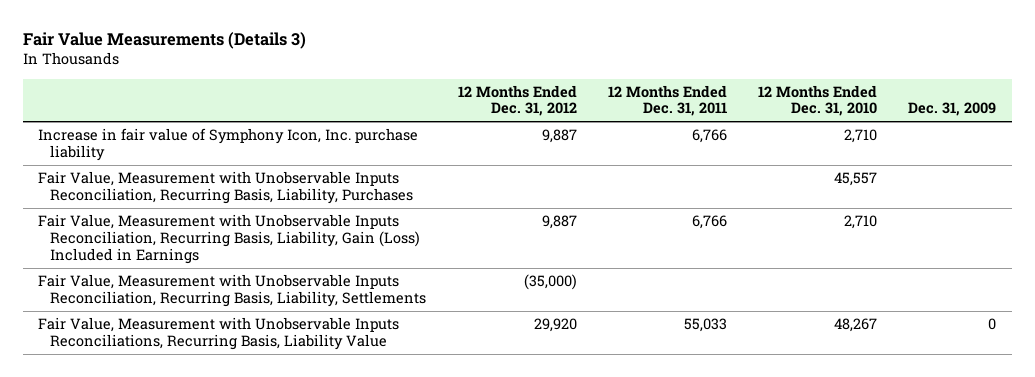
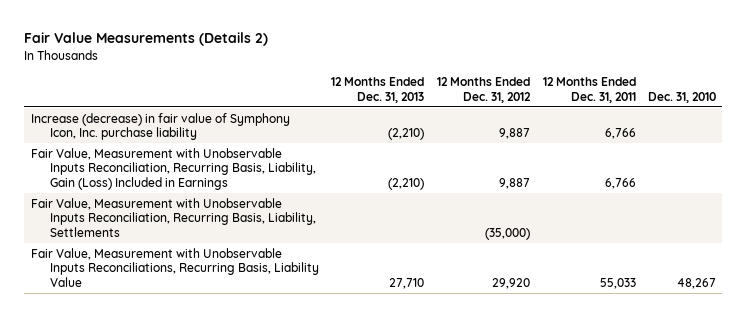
- Fair Value Measurements (Details 3)
+ Fair Value Measurements (Details 2)
- | 12 Months Ended Dec. 31, 2012 | 12 Months Ended Dec. 31, 2011 | 12 Months Ended Dec. 31, 2010 | Dec. 31, 2009
+ | 12 Months Ended Dec. 31, 2013 | 12 Months Ended Dec. 31, 2012 | 12 Months Ended Dec. 31, 2011 | Dec. 31, 2010
- Increase in fair value of Symphony Icon, Inc. purchase liability | 9,887 | 6,766 | 2,710 |
- Fair Value, Measurement with Unobservable Inputs Reconciliation, Recurring Basis, Liability, Purchases | | | 45,557 |
+ Increase (decrease) in fair value of Symphony Icon, Inc. purchase liability | (2,210) | 9,887 | 6,766 |

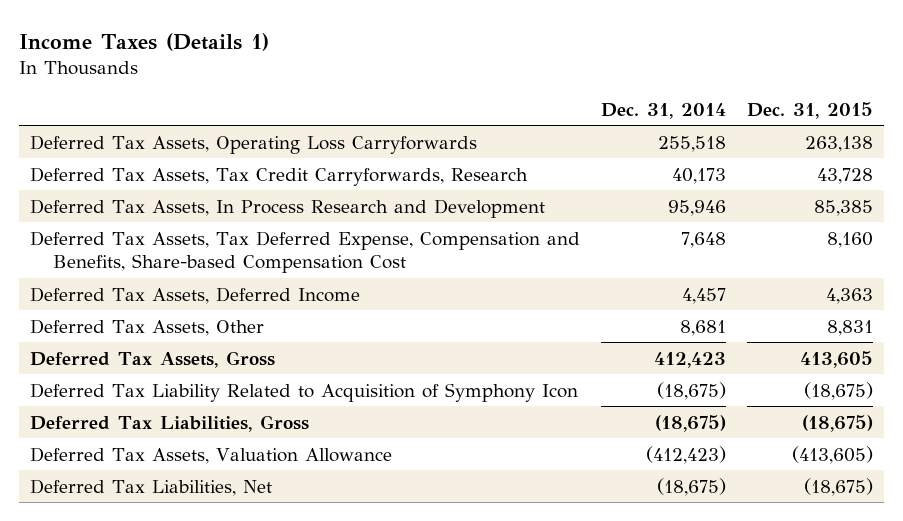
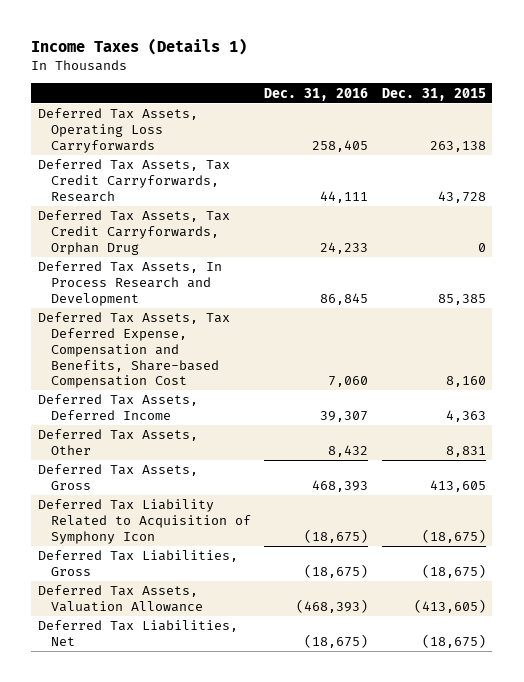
- | Dec. 31, 2014 | Dec. 31, 2015
+ | Dec. 31, 2016 | Dec. 31, 2015
+ Deferred Tax Assets, Tax Credit Carryforwards, Orphan Drug | 24,233 | 0

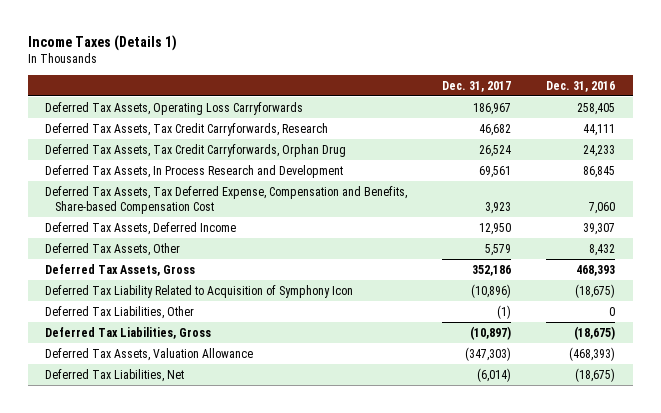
- | Dec. 31, 2016 | Dec. 31, 2015
+ | Dec. 31, 2017 | Dec. 31, 2016
+ Deferred Tax Liabilities, Other | (1) | 0

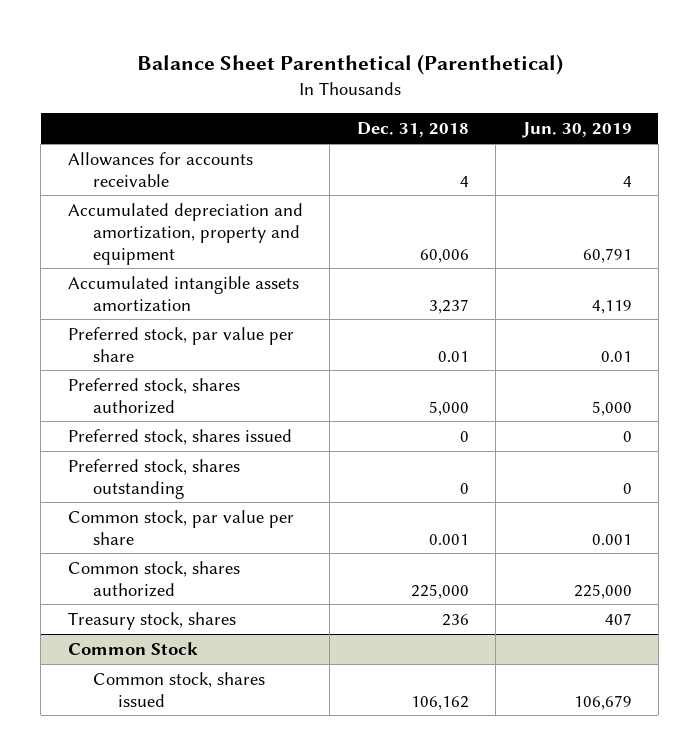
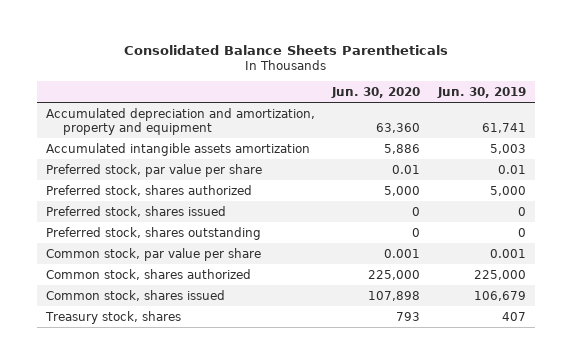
- Balance Sheet Parenthetical (Parenthetical)
+ Consolidated Balance Sheets Parentheticals
- | Dec. 31, 2018 | Jun. 30, 2019
+ | Jun. 30, 2020 | Jun. 30, 2019
- Allowances for accounts receivable | 4 | 4
- Accumulated depreciation and amortization, property and equipment | 60,006 | 60,791
- Accumulated intangible assets amortization | 3,237 | 4,119
+ Accumulated depreciation and amortization, property and equipment | 63,360 | 61,741
+ Accumulated intangible assets amortization | 5,886 | 5,003
- Common Stock
moved down: Treasury stock, shares | 793 | 407

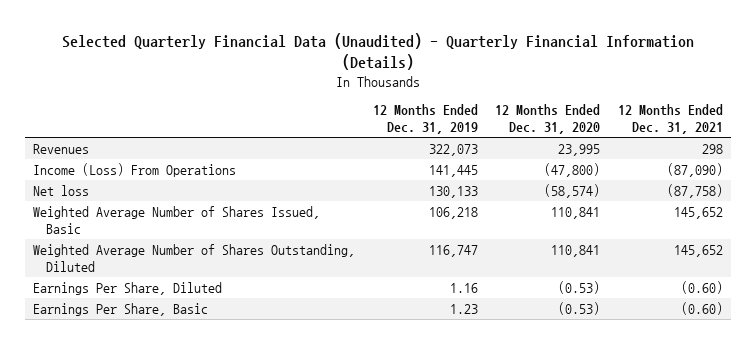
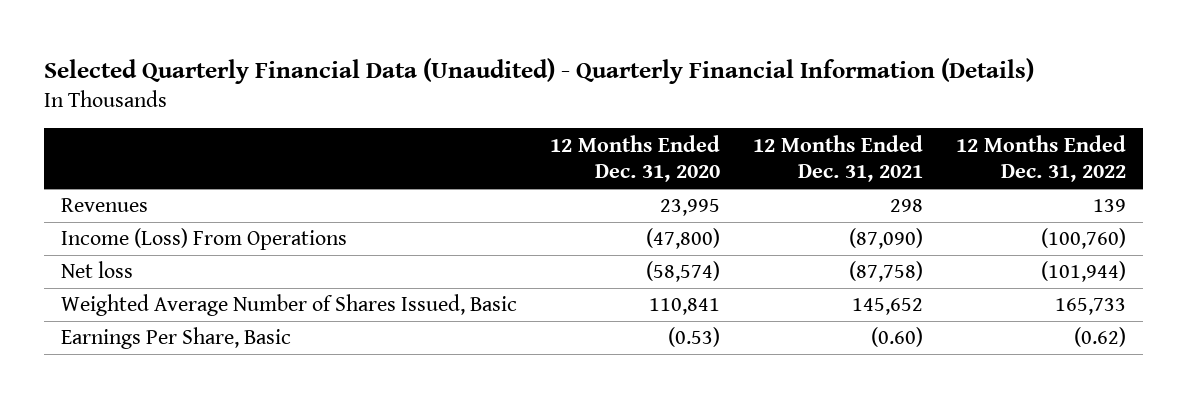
- | 12 Months Ended Dec. 31, 2019 | 12 Months Ended Dec. 31, 2020 | 12 Months Ended Dec. 31, 2021
+ | 12 Months Ended Dec. 31, 2020 | 12 Months Ended Dec. 31, 2021 | 12 Months Ended Dec. 31, 2022
- Weighted Average Number of Shares Outstanding, Diluted | 116,747 | 110,841 | 145,652
- Earnings Per Share, Diluted | 1.16 | (0.53) | (0.60)

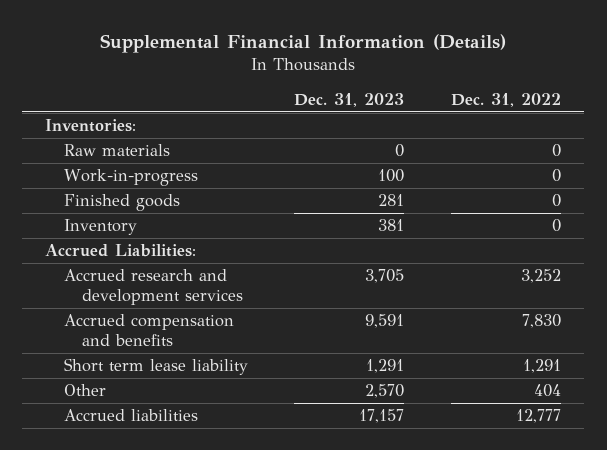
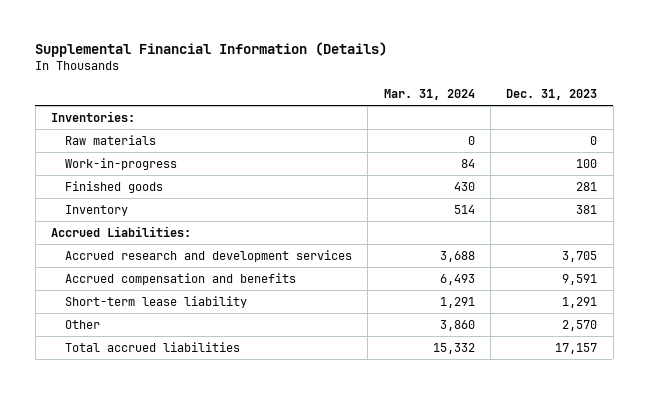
- | Dec. 31, 2023 | Dec. 31, 2022
+ | Mar. 31, 2024 | Dec. 31, 2023
- Short term lease liability | 1,291 | 1,291
+ Short-term lease liability | 1,291 | 1,291
- Accrued liabilities | 17,157 | 12,777
+ Total accrued liabilities | 15,332 | 17,157

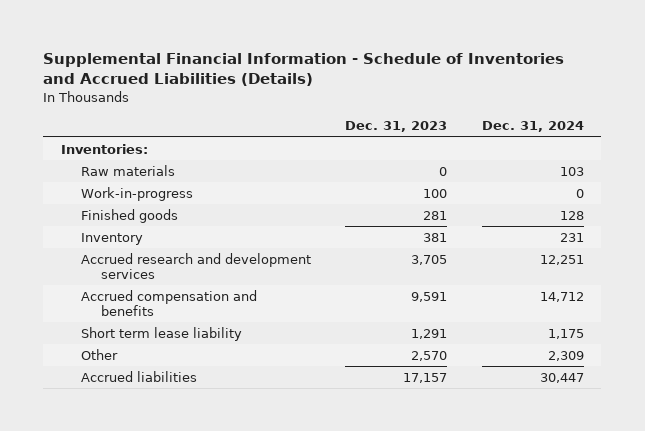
- Supplemental Financial Information (Details)
+ Supplemental Financial Information - Schedule of Inventories and Accrued Liabilities (Details)
- | Mar. 31, 2024 | Dec. 31, 2023
+ | Dec. 31, 2023 | Dec. 31, 2024
- Accrued Liabilities:
- Short-term lease liability | 1,291 | 1,291
+ Short term lease liability | 1,291 | 1,175
- Total accrued liabilities | 15,332 | 17,157
+ Accrued liabilities | 17,157 | 30,447

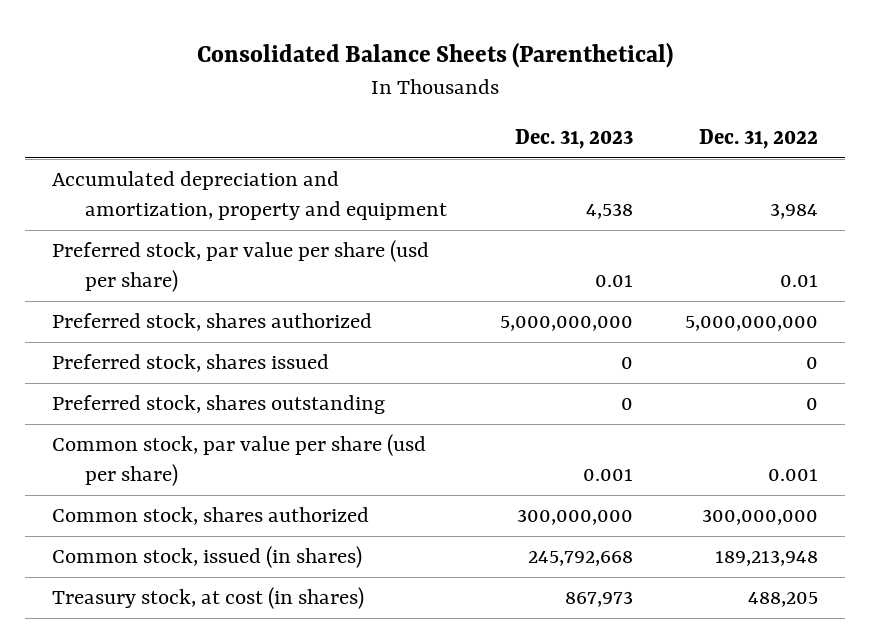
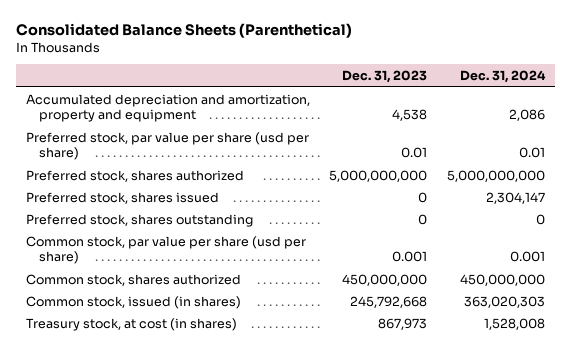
- | Dec. 31, 2023 | Dec. 31, 2022
+ | Dec. 31, 2023 | Dec. 31, 2024
- Common stock, shares authorized | 300,000,000 | 300,000,000
+ Common stock, shares authorized | 450,000,000 | 450,000,000

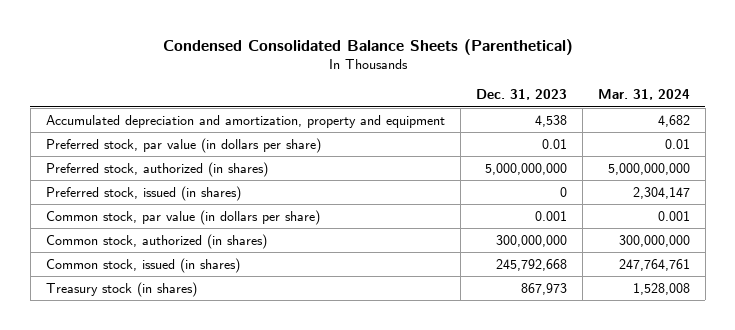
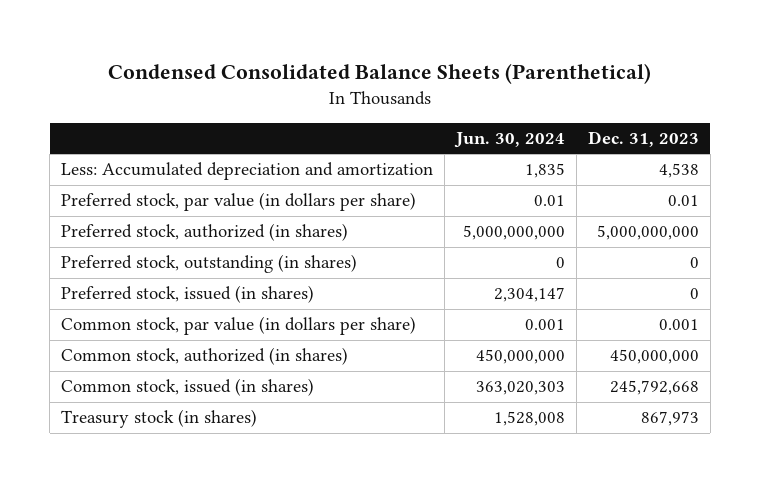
- | Dec. 31, 2023 | Mar. 31, 2024
+ | Jun. 30, 2024 | Dec. 31, 2023
- Accumulated depreciation and amortization, property and equipment | 4,538 | 4,682
+ Less: Accumulated depreciation and amortization | 1,835 | 4,538
+ Preferred stock, outstanding (in shares) | 0 | 0
- Common stock, authorized (in shares) | 300,000,000 | 300,000,000
+ Common stock, authorized (in shares) | 450,000,000 | 450,000,000

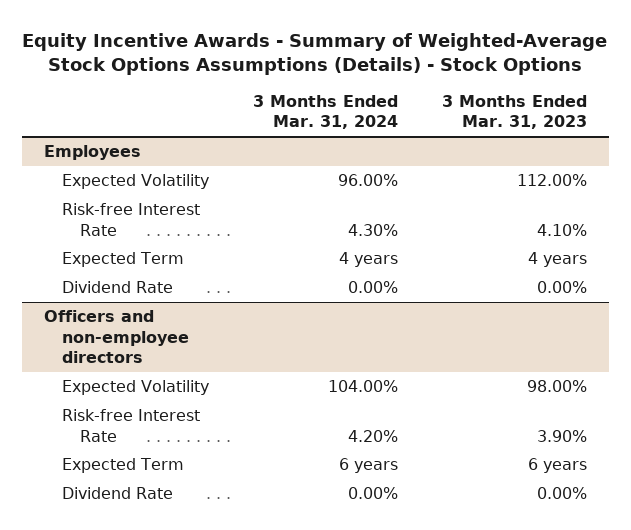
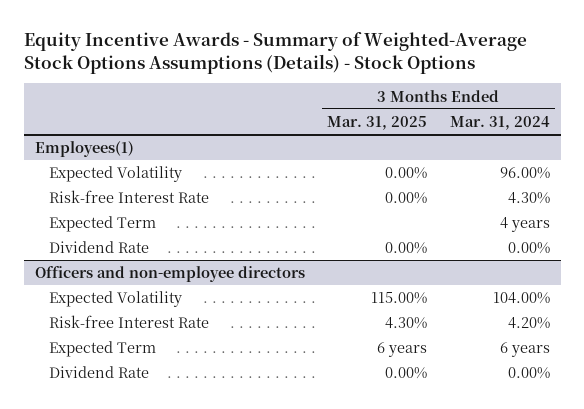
- | 3 Months Ended Mar. 31, 2024 | 3 Months Ended Mar. 31, 2023
+ | 3 Months Ended Mar. 31, 2025 | 3 Months Ended Mar. 31, 2024
- Employees
+ Employees(1)

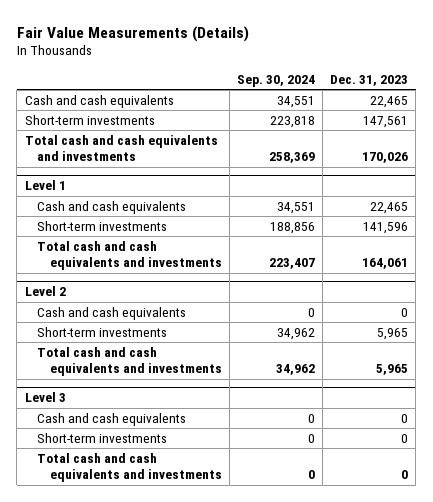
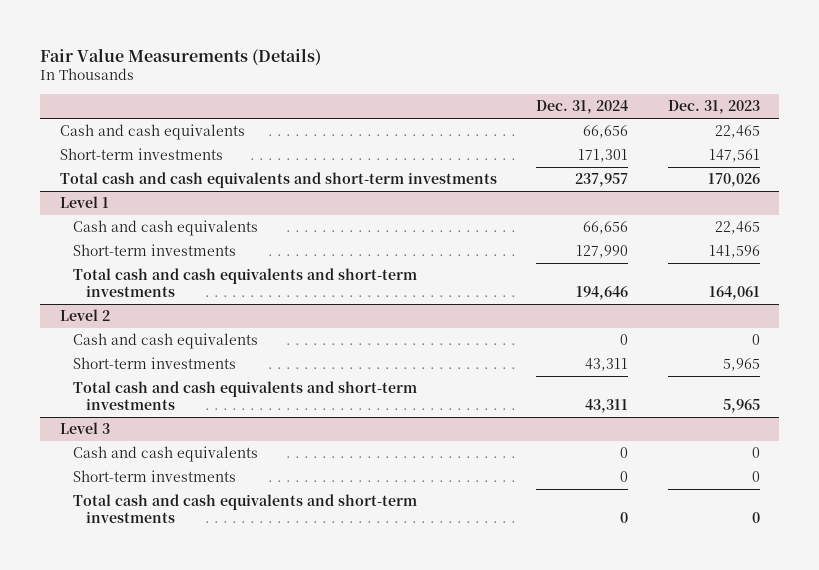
- | Sep. 30, 2024 | Dec. 31, 2023
+ | Dec. 31, 2024 | Dec. 31, 2023
- Total cash and cash equivalents and investments | 258,369 | 170,026
+ Total cash and cash equivalents and short-term investments | 237,957 | 170,026
@ Level 1
- Total cash and cash equivalents and investments | 223,407 | 164,061
+ Total cash and cash equivalents and short-term investments | 194,646 | 164,061
@ Level 2
- Total cash and cash equivalents and investments | 34,962 | 5,965
+ Total cash and cash equivalents and short-term investments | 43,311 | 5,965
@ Level 3
- Total cash and cash equivalents and investments | 0 | 0
+ Total cash and cash equivalents and short-term investments | 0 | 0

